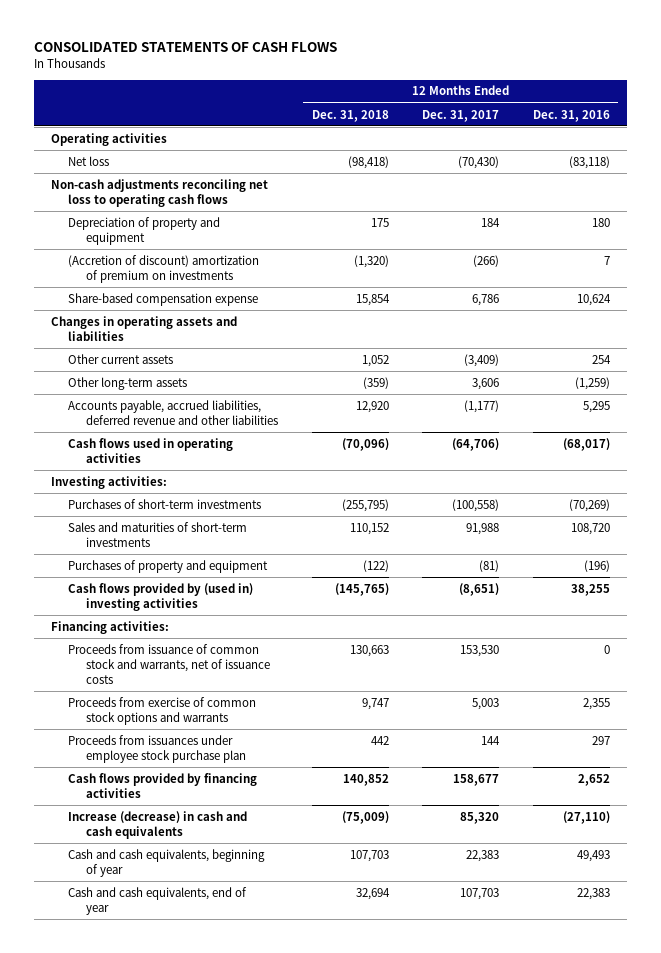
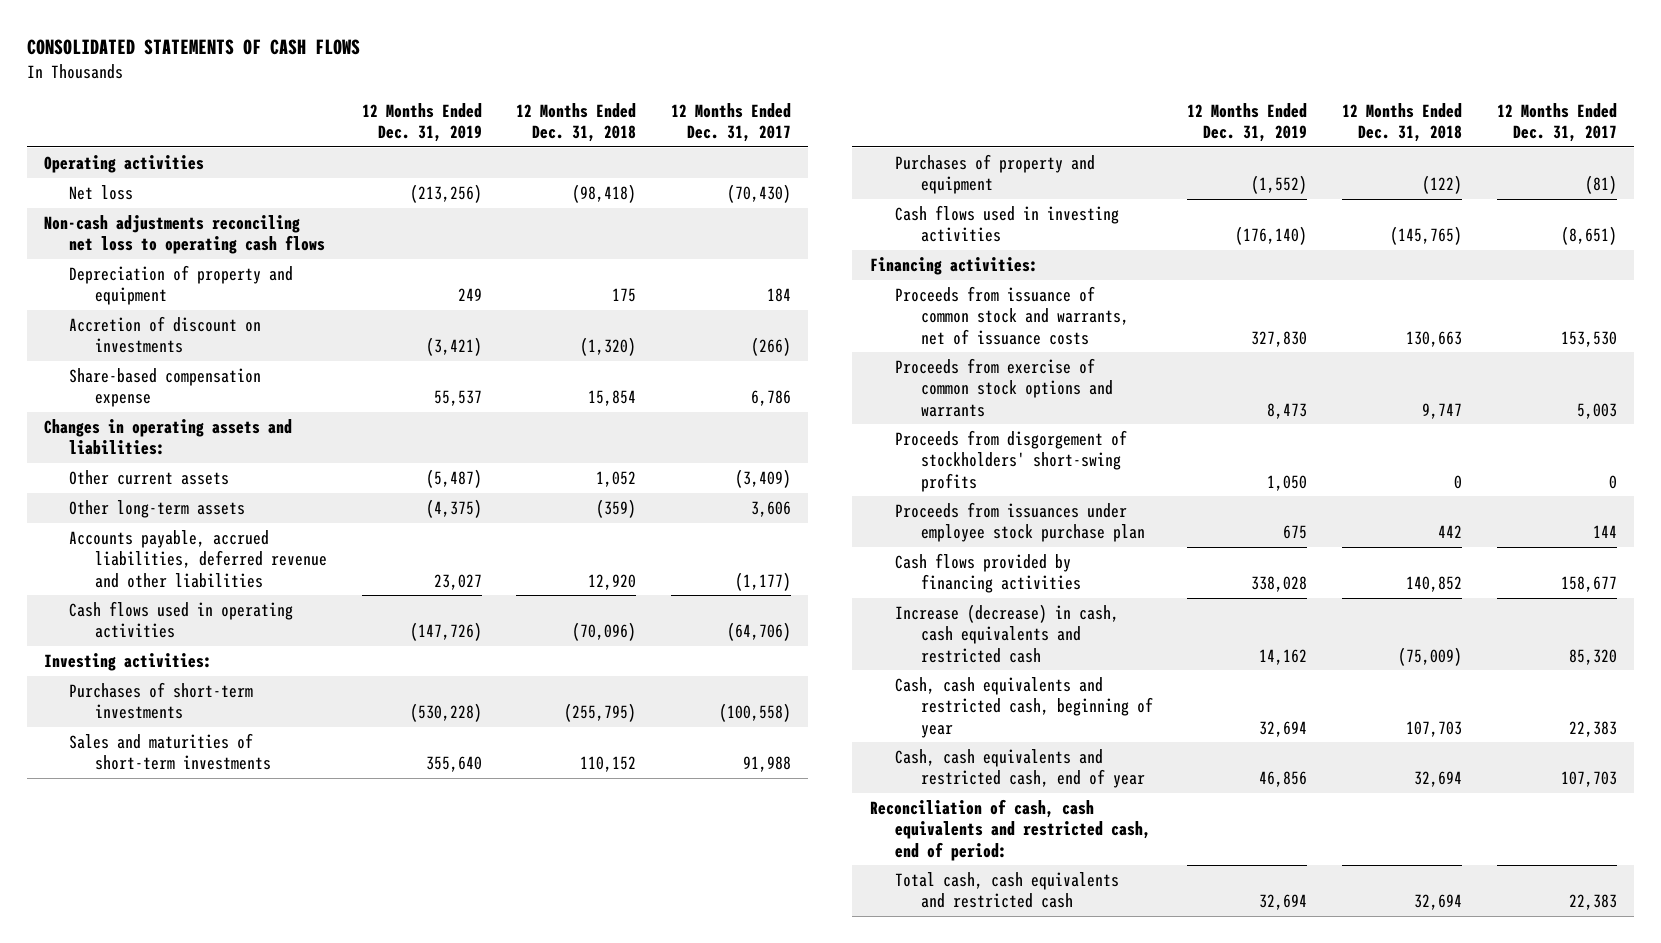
- | 12 Months Ended Dec. 31, 2018 | 12 Months Ended Dec. 31, 2017 | 12 Months Ended Dec. 31, 2016
+ | 12 Months Ended Dec. 31, 2019 | 12 Months Ended Dec. 31, 2018 | 12 Months Ended Dec. 31, 2017
- (Accretion of discount) amortization of premium on investments | (1,320) | (266) | 7
+ Accretion of discount on investments | (3,421) | (1,320) | (266)
- Changes in operating assets and liabilities
+ Changes in operating assets and liabilities:
- Cash flows provided by (used in) investing activities | (145,765) | (8,651) | 38,255
+ Cash flows used in investing activities | (176,140) | (145,765) | (8,651)
+ Proceeds from disgorgement of stockholders' short-swing profits | 1,050 | 0 | 0
- Increase (decrease) in cash and cash equivalents | (75,009) | 85,320 | (27,110)
- Cash and cash equivalents, beginning of year | 107,703 | 22,383 | 49,493
- Cash and cash equivalents, end of year | 32,694 | 107,703 | 22,383
+ Increase (decrease) in cash, cash equivalents and restricted cash | 14,162 | (75,009) | 85,320
+ Cash, cash equivalents and restricted cash, beginning of year | 32,694 | 107,703 | 22,383
+ Cash, cash equivalents and restricted cash, end of year | 46,856 | 32,694 | 107,703
+ Reconciliation of cash, cash equivalents and restricted cash, end of period:
+ Total cash, cash equivalents and restricted cash | 32,694 | 32,694 | 22,383

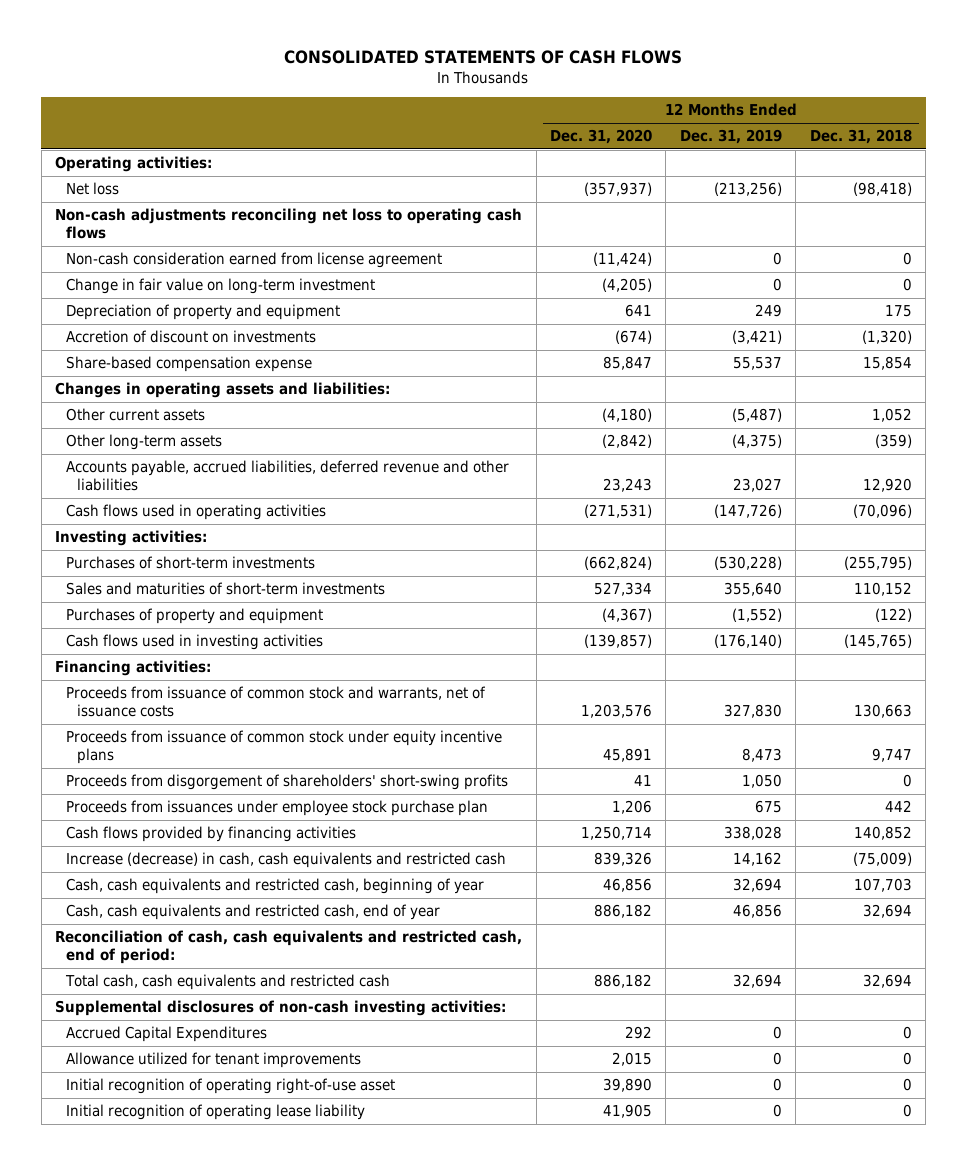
- | 12 Months Ended Dec. 31, 2019 | 12 Months Ended Dec. 31, 2018 | 12 Months Ended Dec. 31, 2017
+ | 12 Months Ended Dec. 31, 2020 | 12 Months Ended Dec. 31, 2019 | 12 Months Ended Dec. 31, 2018
- Operating activities
+ Operating activities:
+ Non-cash consideration earned from license agreement | (11,424) | 0 | 0
+ Change in fair value on long-term investment | (4,205) | 0 | 0
- Proceeds from exercise of common stock options and warrants | 8,473 | 9,747 | 5,003
- Proceeds from disgorgement of stockholders' short-swing profits | 1,050 | 0 | 0
+ Proceeds from issuance of common stock under equity incentive plans | 45,891 | 8,473 | 9,747
+ Proceeds from disgorgement of shareholders' short-swing profits | 41 | 1,050 | 0
+ Supplemental disclosures of non-cash investing activities:
+ Accrued Capital Expenditures | 292 | 0 | 0
+ Allowance utilized for tenant improvements | 2,015 | 0 | 0
+ Initial recognition of operating right-of-use asset | 39,890 | 0 | 0
+ Initial recognition of operating lease liability | 41,905 | 0 | 0

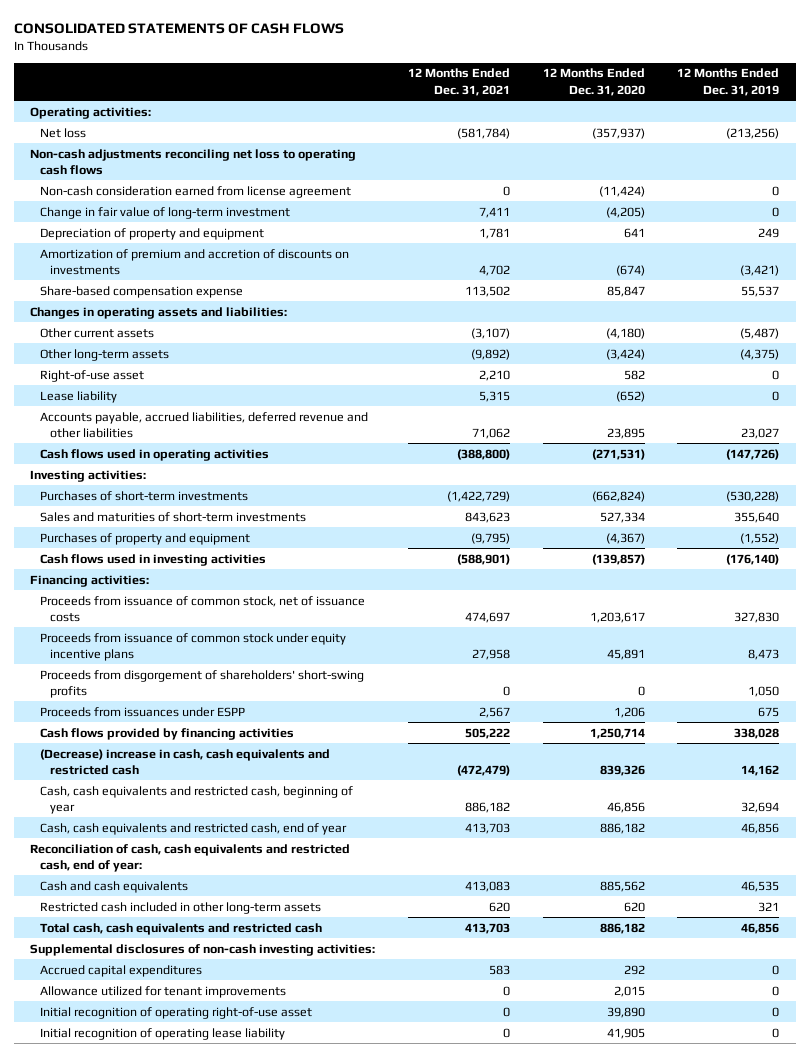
- | 12 Months Ended Dec. 31, 2020 | 12 Months Ended Dec. 31, 2019 | 12 Months Ended Dec. 31, 2018
+ | 12 Months Ended Dec. 31, 2021 | 12 Months Ended Dec. 31, 2020 | 12 Months Ended Dec. 31, 2019
- Change in fair value on long-term investment | (4,205) | 0 | 0
+ Change in fair value of long-term investment | 7,411 | (4,205) | 0
- Accretion of discount on investments | (674) | (3,421) | (1,320)
+ Amortization of premium and accretion of discounts on investments | 4,702 | (674) | (3,421)
- Other long-term assets | (2,842) | (4,375) | (359)
- Accounts payable, accrued liabilities, deferred revenue and other liabilities | 23,243 | 23,027 | 12,920
+ Other long-term assets | (9,892) | (3,424) | (4,375)
+ Right-of-use asset | 2,210 | 582 | 0
+ Lease liability | 5,315 | (652) | 0
+ Accounts payable, accrued liabilities, deferred revenue and other liabilities | 71,062 | 23,895 | 23,027
- Proceeds from issuance of common stock and warrants, net of issuance costs | 1,203,576 | 327,830 | 130,663
+ Proceeds from issuance of common stock, net of issuance costs | 474,697 | 1,203,617 | 327,830
- Proceeds from disgorgement of shareholders' short-swing profits | 41 | 1,050 | 0
- Proceeds from issuances under employee stock purchase plan | 1,206 | 675 | 442
+ Proceeds from disgorgement of shareholders' short-swing profits | 0 | 0 | 1,050
+ Proceeds from issuances under ESPP | 2,567 | 1,206 | 675
- Increase (decrease) in cash, cash equivalents and restricted cash | 839,326 | 14,162 | (75,009)
+ (Decrease) increase in cash, cash equivalents and restricted cash | (472,479) | 839,326 | 14,162
- Reconciliation of cash, cash equivalents and restricted cash, end of period:
- Total cash, cash equivalents and restricted cash | 886,182 | 32,694 | 32,694
+ Reconciliation of cash, cash equivalents and restricted cash, end of year:
+ Cash and cash equivalents | 413,083 | 885,562 | 46,535
+ Restricted cash included in other long-term assets | 620 | 620 | 321
+ Total cash, cash equivalents and restricted cash | 413,703 | 886,182 | 46,856
- Accrued Capital Expenditures | 292 | 0 | 0
+ Accrued capital expenditures | 583 | 292 | 0

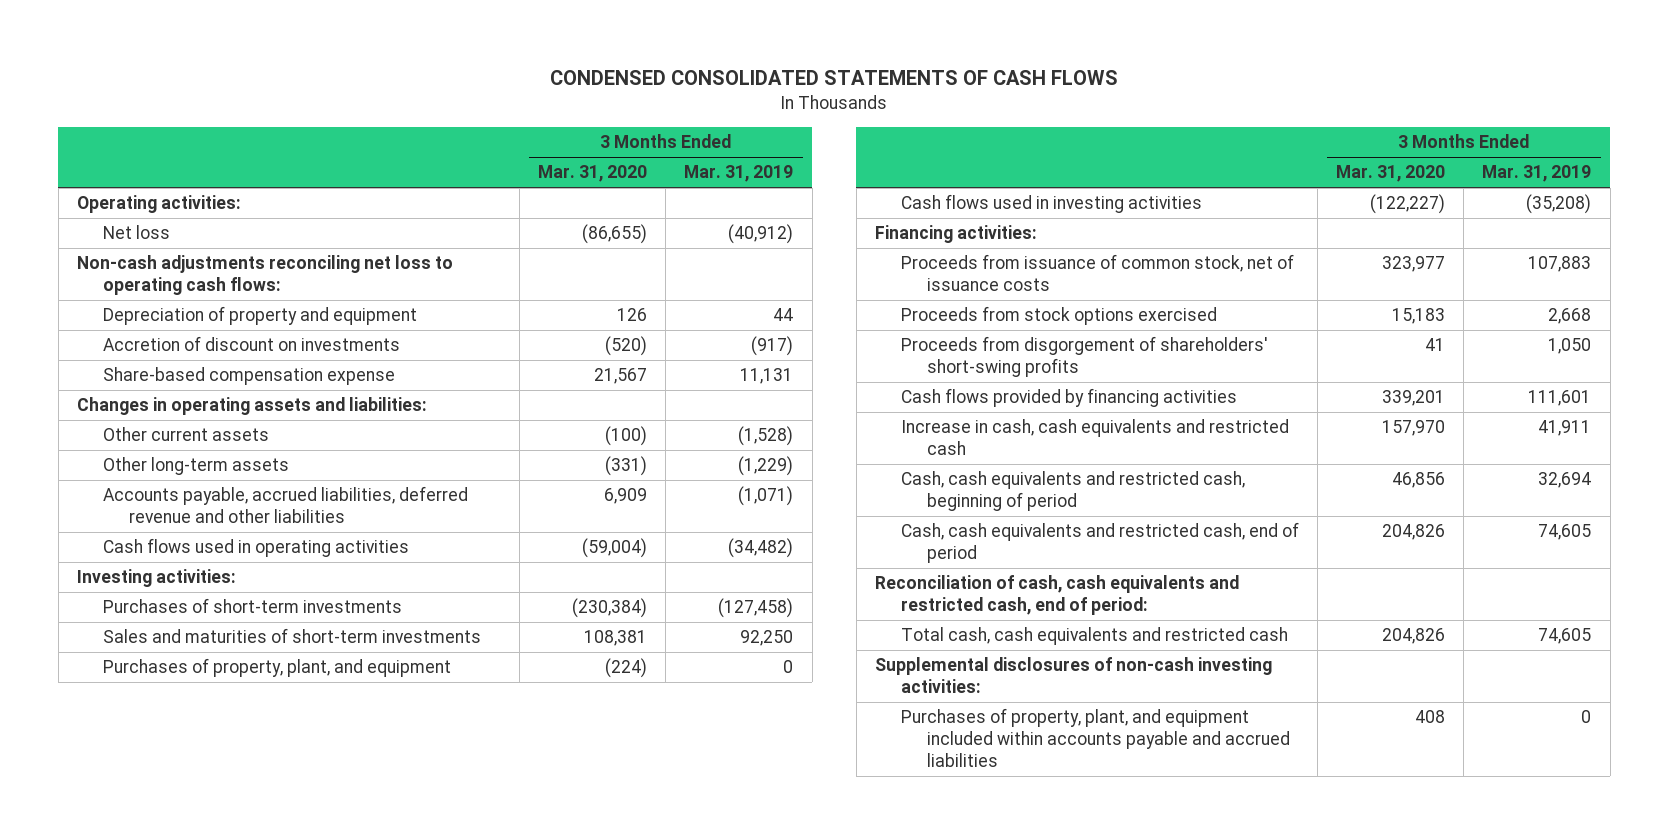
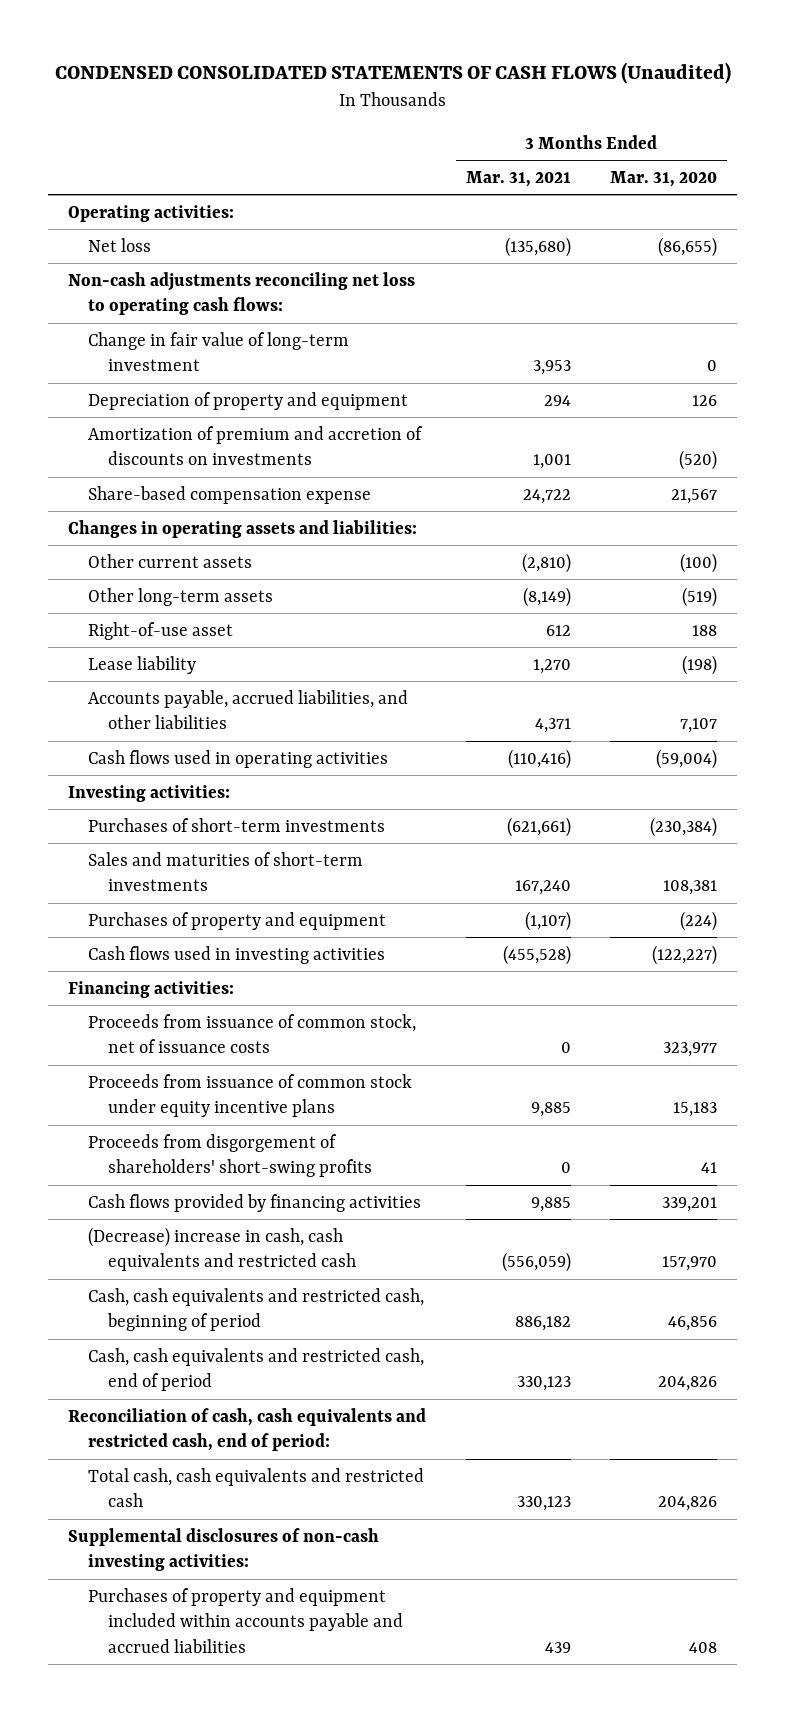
- CONDENSED CONSOLIDATED STATEMENTS OF CASH FLOWS
+ CONDENSED CONSOLIDATED STATEMENTS OF CASH FLOWS (Unaudited)
- | 3 Months Ended Mar. 31, 2020 | 3 Months Ended Mar. 31, 2019
+ | 3 Months Ended Mar. 31, 2021 | 3 Months Ended Mar. 31, 2020
+ Change in fair value of long-term investment | 3,953 | 0
- Accretion of discount on investments | (520) | (917)
+ Amortization of premium and accretion of discounts on investments | 1,001 | (520)
- Other long-term assets | (331) | (1,229)
- Accounts payable, accrued liabilities, deferred revenue and other liabilities | 6,909 | (1,071)
+ Other long-term assets | (8,149) | (519)
+ Right-of-use asset | 612 | 188
+ Lease liability | 1,270 | (198)
+ Accounts payable, accrued liabilities, and other liabilities | 4,371 | 7,107
- Purchases of property, plant, and equipment | (224) | 0
+ Purchases of property and equipment | (1,107) | (224)
- Proceeds from stock options exercised | 15,183 | 2,668
+ Proceeds from issuance of common stock under equity incentive plans | 9,885 | 15,183
- Increase in cash, cash equivalents and restricted cash | 157,970 | 41,911
+ (Decrease) increase in cash, cash equivalents and restricted cash | (556,059) | 157,970
- Purchases of property, plant, and equipment included within accounts payable and accrued liabilities | 408 | 0
+ Purchases of property and equipment included within accounts payable and accrued liabilities | 439 | 408

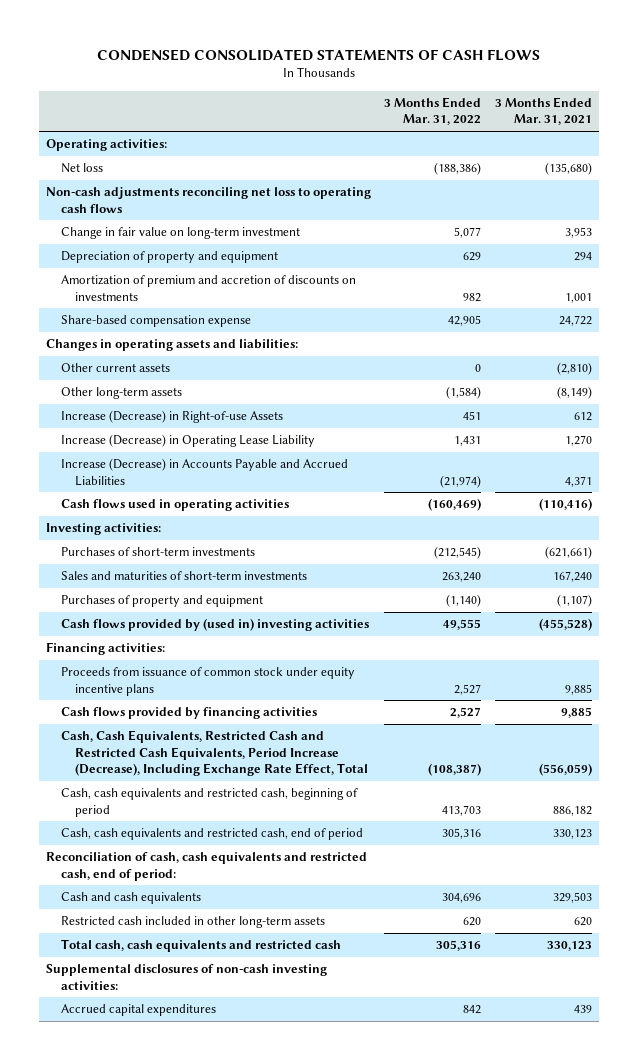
- CONDENSED CONSOLIDATED STATEMENTS OF CASH FLOWS (Unaudited)
+ CONDENSED CONSOLIDATED STATEMENTS OF CASH FLOWS
- | 3 Months Ended Mar. 31, 2021 | 3 Months Ended Mar. 31, 2020
+ | 3 Months Ended Mar. 31, 2022 | 3 Months Ended Mar. 31, 2021
- Non-cash adjustments reconciling net loss to operating cash flows:
- Change in fair value of long-term investment | 3,953 | 0
+ Non-cash adjustments reconciling net loss to operating cash flows
+ Change in fair value on long-term investment | 5,077 | 3,953
- Right-of-use asset | 612 | 188
- Lease liability | 1,270 | (198)
- Accounts payable, accrued liabilities, and other liabilities | 4,371 | 7,107
+ Increase (Decrease) in Right-of-use Assets | 451 | 612
+ Increase (Decrease) in Operating Lease Liability | 1,431 | 1,270
+ Increase (Decrease) in Accounts Payable and Accrued Liabilities | (21,974) | 4,371
- Cash flows used in investing activities | (455,528) | (122,227)
+ Cash flows provided by (used in) investing activities | 49,555 | (455,528)
- Proceeds from issuance of common stock, net of issuance costs | 0 | 323,977
- Proceeds from disgorgement of shareholders' short-swing profits | 0 | 41
- (Decrease) increase in cash, cash equivalents and restricted cash | (556,059) | 157,970
+ Cash, Cash Equivalents, Restricted Cash and Restricted Cash Equivalents, Period Increase (Decrease), Including Exchange Rate Effect, Total | (108,387) | (556,059)
+ Cash and cash equivalents | 304,696 | 329,503
+ Restricted cash included in other long-term assets | 620 | 620
- Purchases of property and equipment included within accounts payable and accrued liabilities | 439 | 408
+ Accrued capital expenditures | 842 | 439

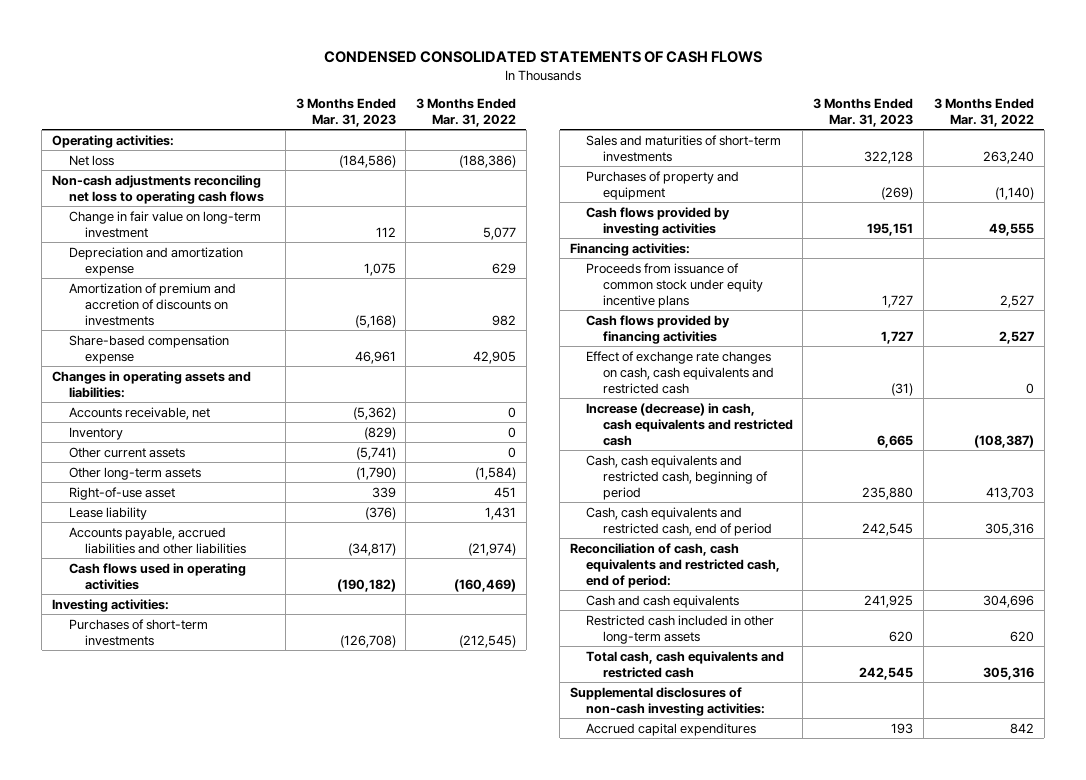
- | 3 Months Ended Mar. 31, 2022 | 3 Months Ended Mar. 31, 2021
+ | 3 Months Ended Mar. 31, 2023 | 3 Months Ended Mar. 31, 2022
- Depreciation of property and equipment | 629 | 294
+ Depreciation and amortization expense | 1,075 | 629
+ Accounts receivable, net | (5,362) | 0
+ Inventory | (829) | 0
- Increase (Decrease) in Right-of-use Assets | 451 | 612
- Increase (Decrease) in Operating Lease Liability | 1,431 | 1,270
- Increase (Decrease) in Accounts Payable and Accrued Liabilities | (21,974) | 4,371
+ Right-of-use asset | 339 | 451
+ Lease liability | (376) | 1,431
+ Accounts payable, accrued liabilities and other liabilities | (34,817) | (21,974)
- Cash flows provided by (used in) investing activities | 49,555 | (455,528)
+ Cash flows provided by investing activities | 195,151 | 49,555
- Cash, Cash Equivalents, Restricted Cash and Restricted Cash Equivalents, Period Increase (Decrease), Including Exchange Rate Effect, Total | (108,387) | (556,059)
+ Effect of exchange rate changes on cash, cash equivalents and restricted cash | (31) | 0
+ Increase (decrease) in cash, cash equivalents and restricted cash | 6,665 | (108,387)

